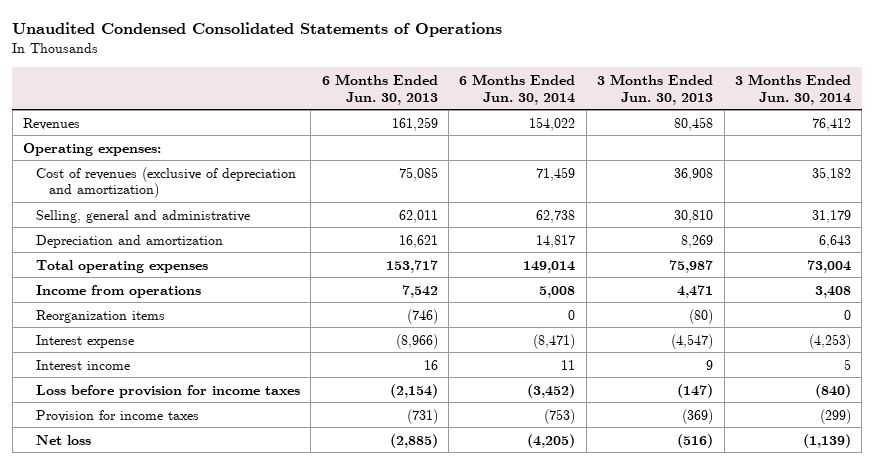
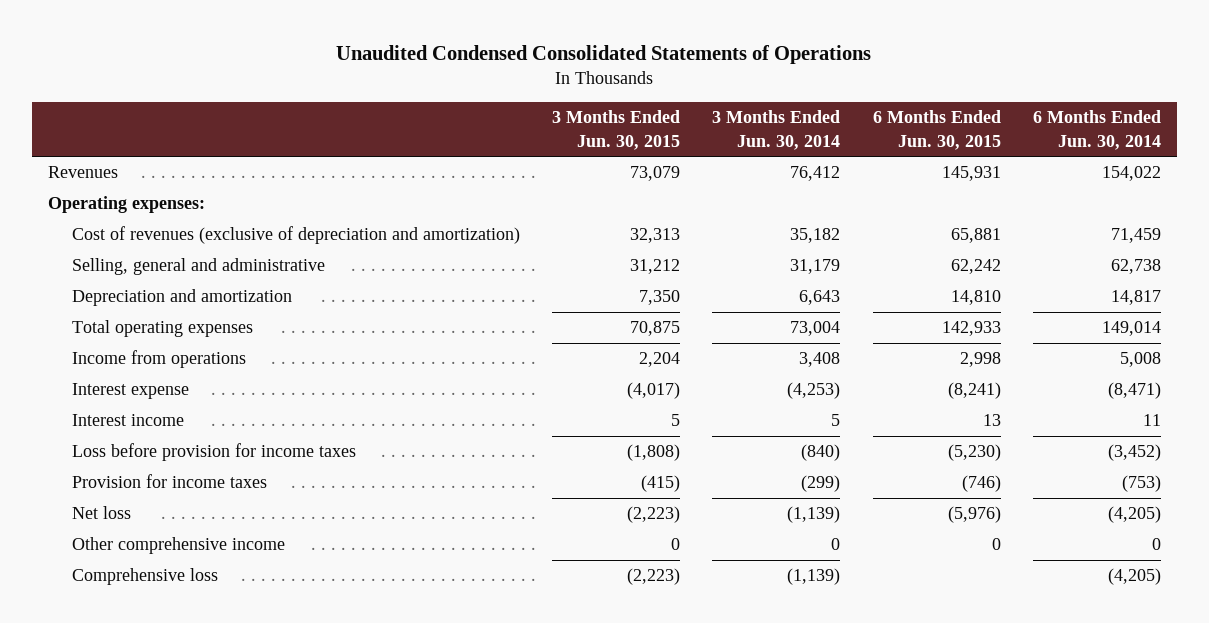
- | 6 Months Ended Jun. 30, 2013 | 6 Months Ended Jun. 30, 2014 | 3 Months Ended Jun. 30, 2013 | 3 Months Ended Jun. 30, 2014
+ | 3 Months Ended Jun. 30, 2015 | 3 Months Ended Jun. 30, 2014 | 6 Months Ended Jun. 30, 2015 | 6 Months Ended Jun. 30, 2014
- Reorganization items | (746) | 0 | (80) | 0
+ Other comprehensive income | 0 | 0 | 0 | 0
+ Comprehensive loss | (2,223) | (1,139) | | (4,205)

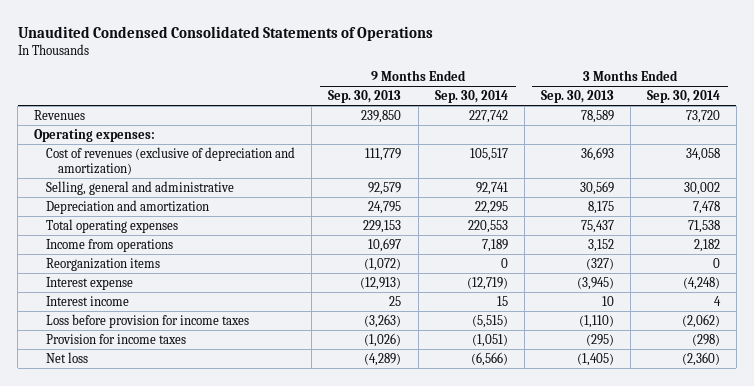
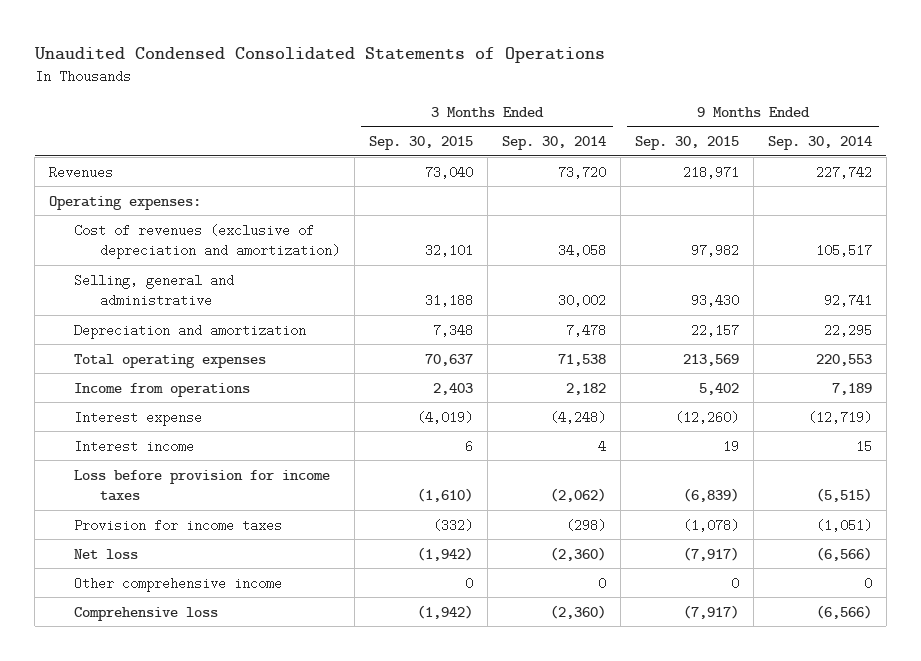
- | 9 Months Ended Sep. 30, 2013 | 9 Months Ended Sep. 30, 2014 | 3 Months Ended Sep. 30, 2013 | 3 Months Ended Sep. 30, 2014
+ | 3 Months Ended Sep. 30, 2015 | 3 Months Ended Sep. 30, 2014 | 9 Months Ended Sep. 30, 2015 | 9 Months Ended Sep. 30, 2014
- Reorganization items | (1,072) | 0 | (327) | 0
+ Other comprehensive income | 0 | 0 | 0 | 0
+ Comprehensive loss | (1,942) | (2,360) | (7,917) | (6,566)

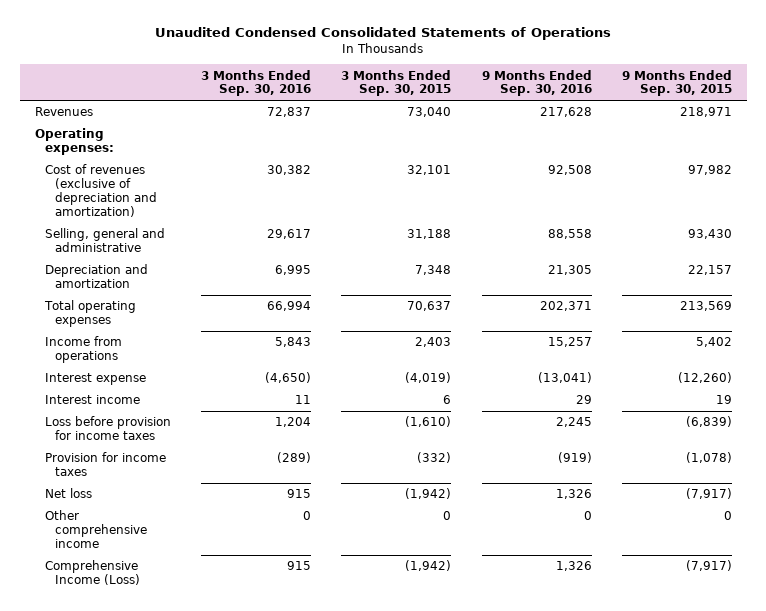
- | 3 Months Ended Sep. 30, 2015 | 3 Months Ended Sep. 30, 2014 | 9 Months Ended Sep. 30, 2015 | 9 Months Ended Sep. 30, 2014
+ | 3 Months Ended Sep. 30, 2016 | 3 Months Ended Sep. 30, 2015 | 9 Months Ended Sep. 30, 2016 | 9 Months Ended Sep. 30, 2015
- Comprehensive loss | (1,942) | (2,360) | (7,917) | (6,566)
+ Comprehensive Income (Loss) | 915 | (1,942) | 1,326 | (7,917)

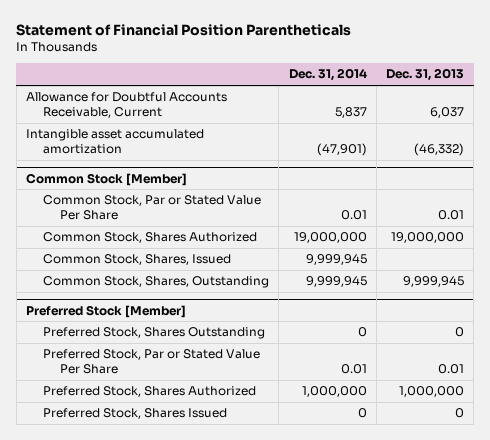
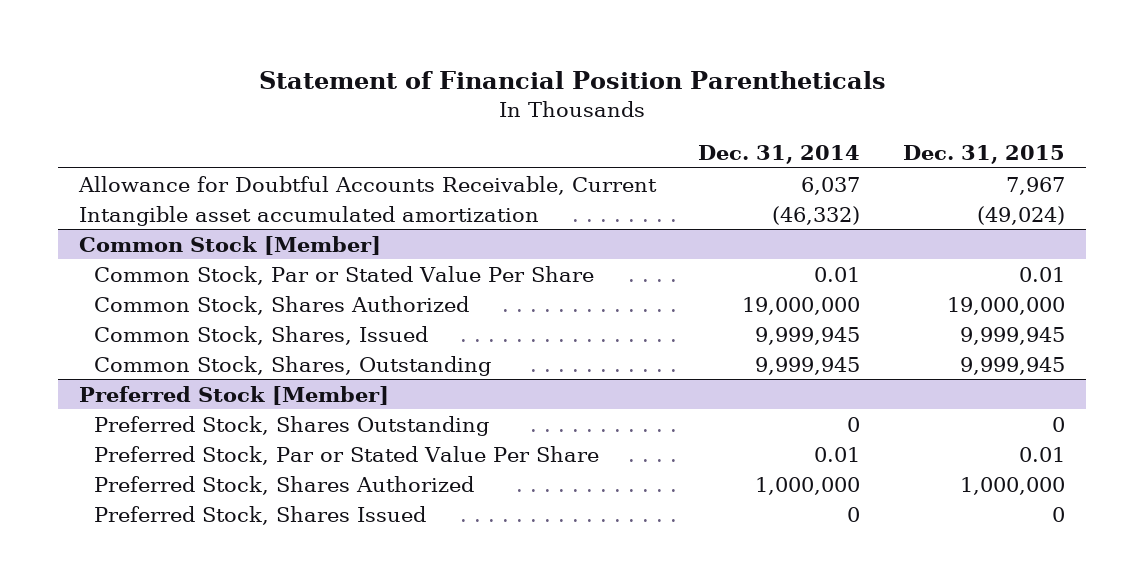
- | Dec. 31, 2014 | Dec. 31, 2013
+ | Dec. 31, 2014 | Dec. 31, 2015
- Allowance for Doubtful Accounts Receivable, Current | 5,837 | 6,037
- Intangible asset accumulated amortization | (47,901) | (46,332)
+ Allowance for Doubtful Accounts Receivable, Current | 6,037 | 7,967
+ Intangible asset accumulated amortization | (46,332) | (49,024)

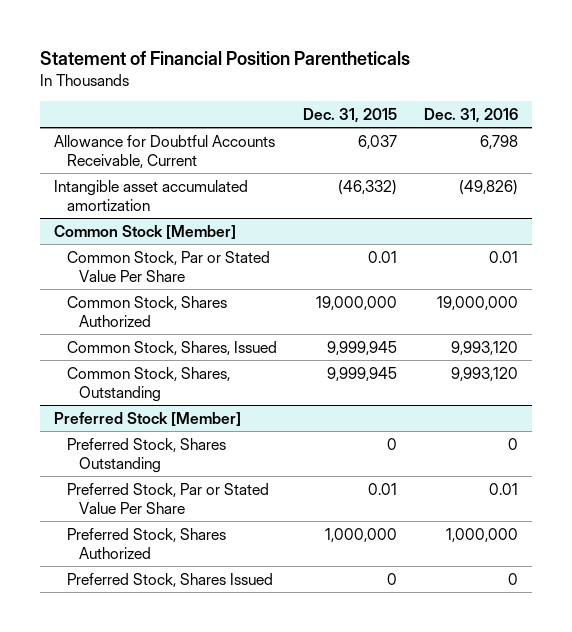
- | Dec. 31, 2014 | Dec. 31, 2015
+ | Dec. 31, 2015 | Dec. 31, 2016
- Allowance for Doubtful Accounts Receivable, Current | 6,037 | 7,967
- Intangible asset accumulated amortization | (46,332) | (49,024)
+ Allowance for Doubtful Accounts Receivable, Current | 6,037 | 6,798
+ Intangible asset accumulated amortization | (46,332) | (49,826)

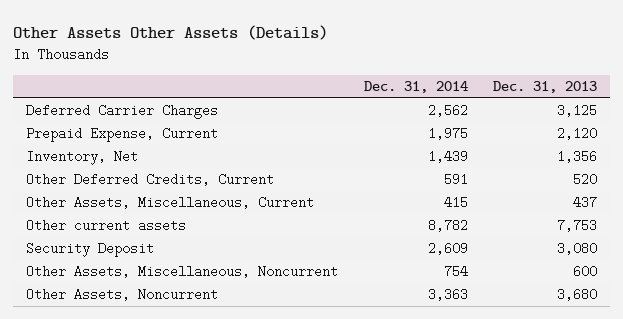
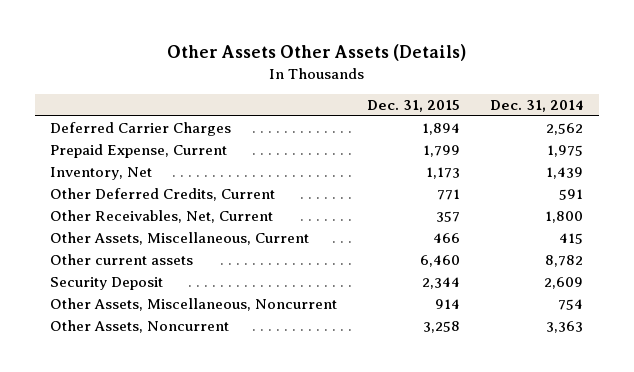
- | Dec. 31, 2014 | Dec. 31, 2013
+ | Dec. 31, 2015 | Dec. 31, 2014
+ Other Receivables, Net, Current | 357 | 1,800

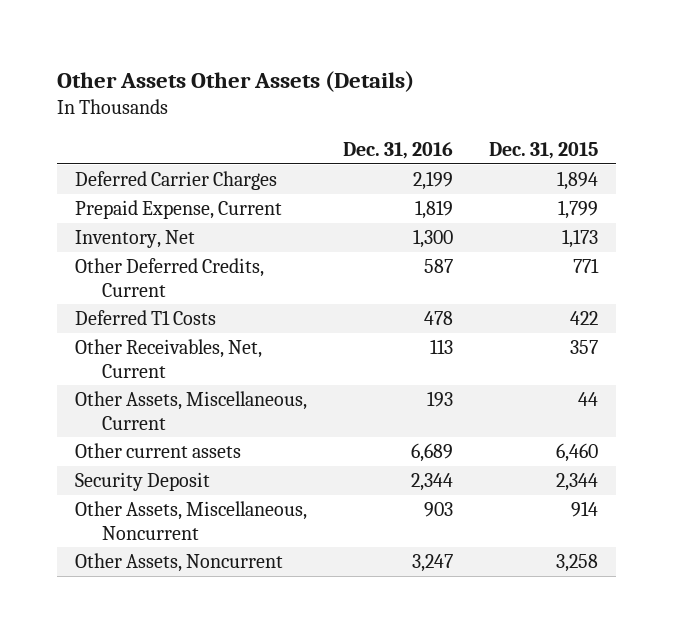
- | Dec. 31, 2015 | Dec. 31, 2014
+ | Dec. 31, 2016 | Dec. 31, 2015
+ Deferred T1 Costs | 478 | 422
- Other Assets, Miscellaneous, Current | 466 | 415
+ Other Assets, Miscellaneous, Current | 193 | 44

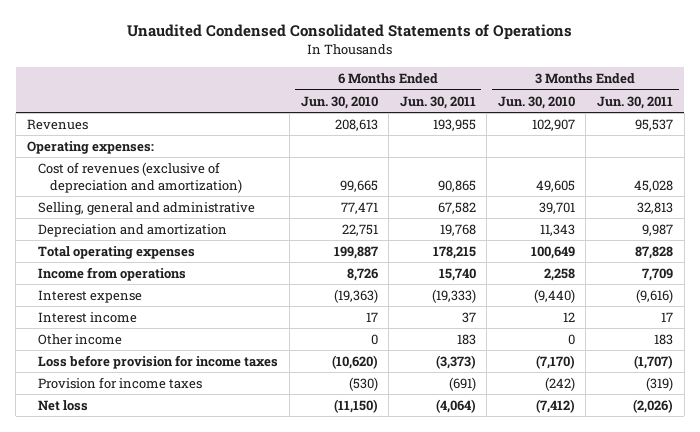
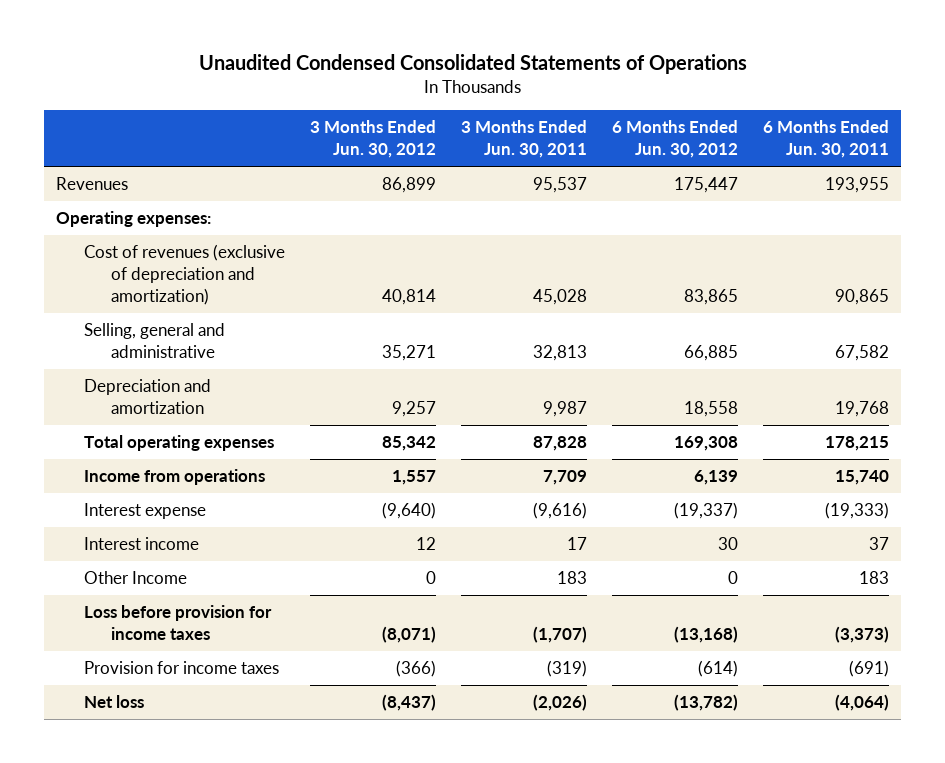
- | 6 Months Ended Jun. 30, 2010 | 6 Months Ended Jun. 30, 2011 | 3 Months Ended Jun. 30, 2010 | 3 Months Ended Jun. 30, 2011
+ | 3 Months Ended Jun. 30, 2012 | 3 Months Ended Jun. 30, 2011 | 6 Months Ended Jun. 30, 2012 | 6 Months Ended Jun. 30, 2011
- Other income | 0 | 183 | 0 | 183
+ Other Income | 0 | 183 | 0 | 183

